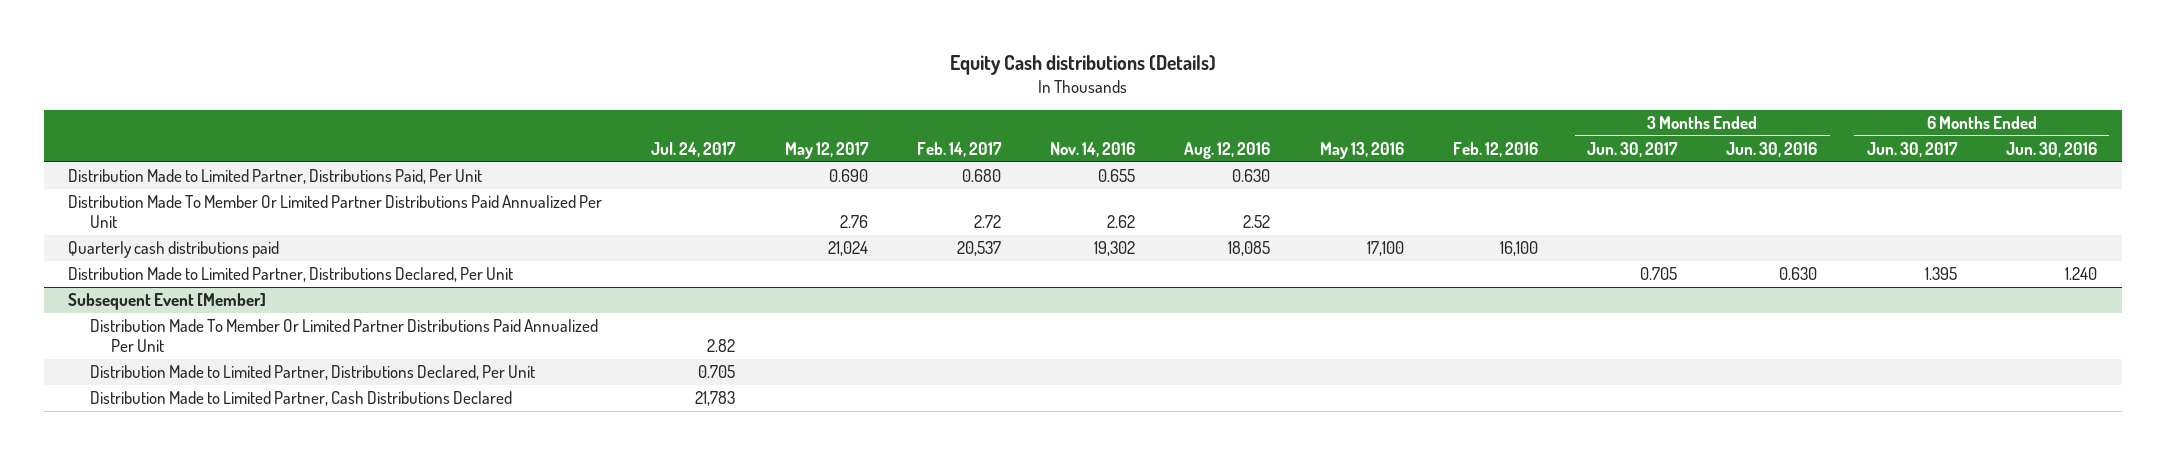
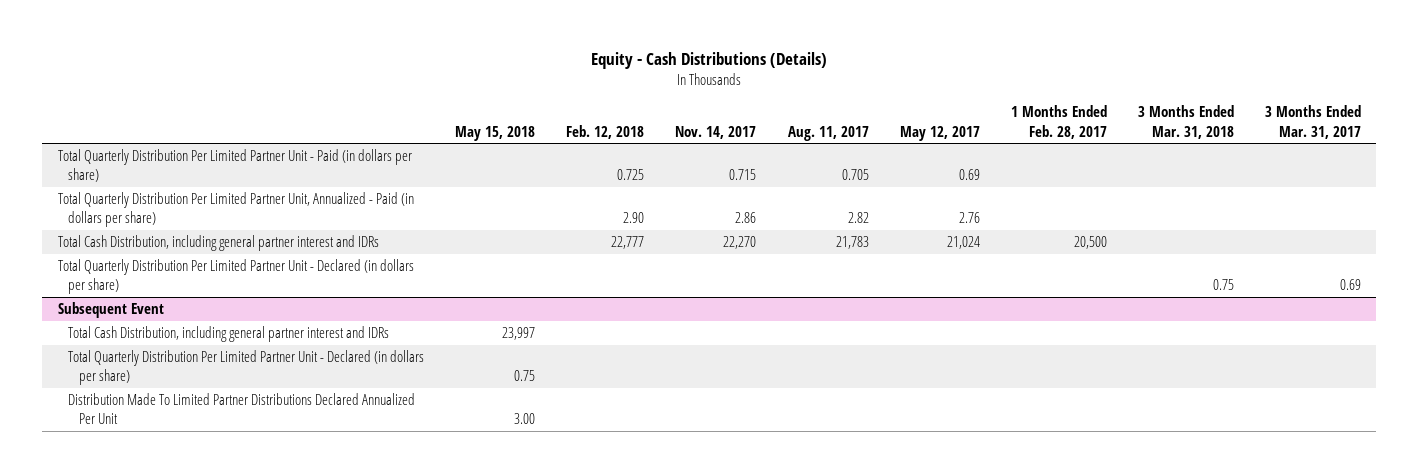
- Equity Cash distributions (Details)
+ Equity - Cash Distributions (Details)
- | Jul. 24, 2017 | May 12, 2017 | Feb. 14, 2017 | Nov. 14, 2016 | Aug. 12, 2016 | May 13, 2016 | Feb. 12, 2016 | 3 Months Ended Jun. 30, 2017 | 3 Months Ended Jun. 30, 2016 | 6 Months Ended Jun. 30, 2017 | 6 Months Ended Jun. 30, 2016
+ | May 15, 2018 | Feb. 12, 2018 | Nov. 14, 2017 | Aug. 11, 2017 | May 12, 2017 | 1 Months Ended Feb. 28, 2017 | 3 Months Ended Mar. 31, 2018 | 3 Months Ended Mar. 31, 2017
- Distribution Made to Limited Partner, Distributions Paid, Per Unit | | 0.690 | 0.680 | 0.655 | 0.630 | | | | | |
- Distribution Made To Member Or Limited Partner Distributions Paid Annualized Per Unit | | 2.76 | 2.72 | 2.62 | 2.52 | | | | | |
- Quarterly cash distributions paid | | 21,024 | 20,537 | 19,302 | 18,085 | 17,100 | 16,100 | | | |
- Distribution Made to Limited Partner, Distributions Declared, Per Unit | | | | | | | | 0.705 | 0.630 | 1.395 | 1.240
- Subsequent Event [Member]
- Distribution Made To Member Or Limited Partner Distributions Paid Annualized Per Unit | 2.82 | | | | | | | | | |
- Distribution Made to Limited Partner, Distributions Declared, Per Unit | 0.705 | | | | | | | | | |
- Distribution Made to Limited Partner, Cash Distributions Declared | 21,783 | | | | | | | | | |
+ Total Quarterly Distribution Per Limited Partner Unit - Paid (in dollars per share) | | 0.725 | 0.715 | 0.705 | 0.69 | | |
+ Total Quarterly Distribution Per Limited Partner Unit, Annualized - Paid (in dollars per share) | | 2.90 | 2.86 | 2.82 | 2.76 | | |
+ Total Cash Distribution, including general partner interest and IDRs | | 22,777 | 22,270 | 21,783 | 21,024 | 20,500 | |
+ Total Quarterly Distribution Per Limited Partner Unit - Declared (in dollars per share) | | | | | | | 0.75 | 0.69
+ Subsequent Event
+ Total Cash Distribution, including general partner interest and IDRs | 23,997 | | | | | | |
+ Total Quarterly Distribution Per Limited Partner Unit - Declared (in dollars per share) | 0.75 | | | | | | |
+ Distribution Made To Limited Partner Distributions Declared Annualized Per Unit | 3.00 | | | | | | |

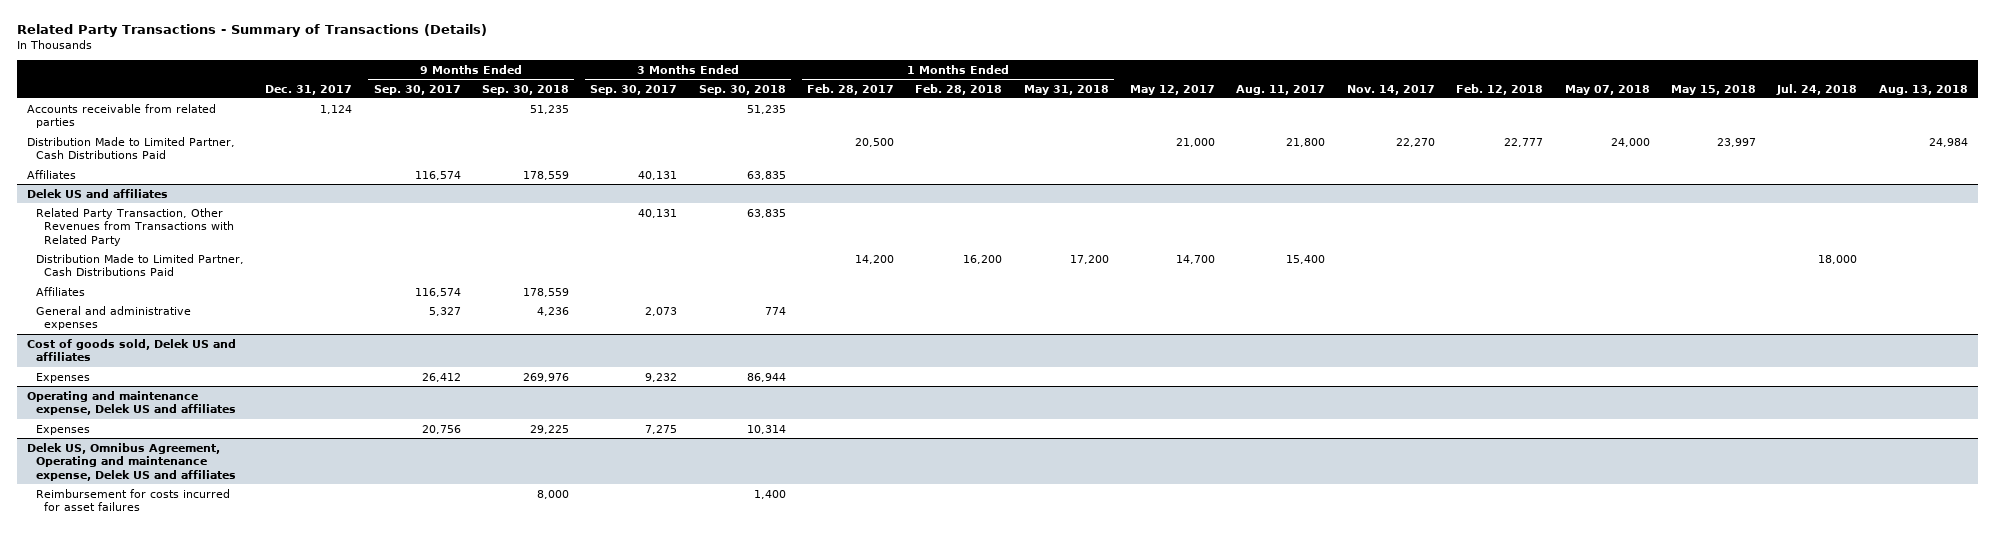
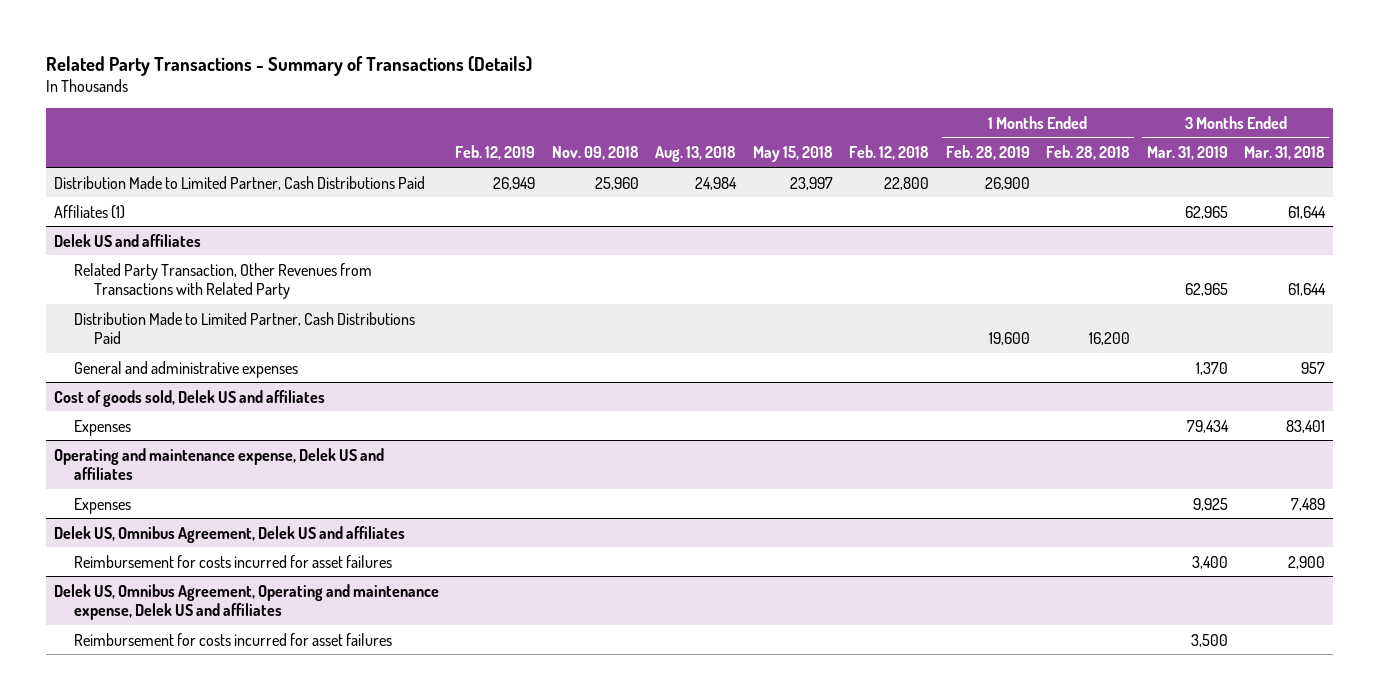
- | Dec. 31, 2017 | 9 Months Ended Sep. 30, 2017 | 9 Months Ended Sep. 30, 2018 | 3 Months Ended Sep. 30, 2017 | 3 Months Ended Sep. 30, 2018 | 1 Months Ended Feb. 28, 2017 | 1 Months Ended Feb. 28, 2018 | 1 Months Ended May 31, 2018 | May 12, 2017 | Aug. 11, 2017 | Nov. 14, 2017 | Feb. 12, 2018 | May 07, 2018 | May 15, 2018 | Jul. 24, 2018 | Aug. 13, 2018
+ | Feb. 12, 2019 | Nov. 09, 2018 | Aug. 13, 2018 | May 15, 2018 | Feb. 12, 2018 | 1 Months Ended Feb. 28, 2019 | 1 Months Ended Feb. 28, 2018 | 3 Months Ended Mar. 31, 2019 | 3 Months Ended Mar. 31, 2018
- Accounts receivable from related parties | 1,124 | | 51,235 | | 51,235 | | | | | | | | | | |
- Distribution Made to Limited Partner, Cash Distributions Paid | | | | | | 20,500 | | | 21,000 | 21,800 | 22,270 | 22,777 | 24,000 | 23,997 | | 24,984
- Affiliates | | 116,574 | 178,559 | 40,131 | 63,835 | | | | | | | | | | |
+ Distribution Made to Limited Partner, Cash Distributions Paid | 26,949 | 25,960 | 24,984 | 23,997 | 22,800 | 26,900 | | |
+ Affiliates (1) | | | | | | | | 62,965 | 61,644
@ Delek US and affiliates
- Affiliates | | 116,574 | 178,559 | | | | | | | | | | | | |
+ Delek US, Omnibus Agreement, Delek US and affiliates
+ Reimbursement for costs incurred for asset failures | | | | | | | | 3,400 | 2,900

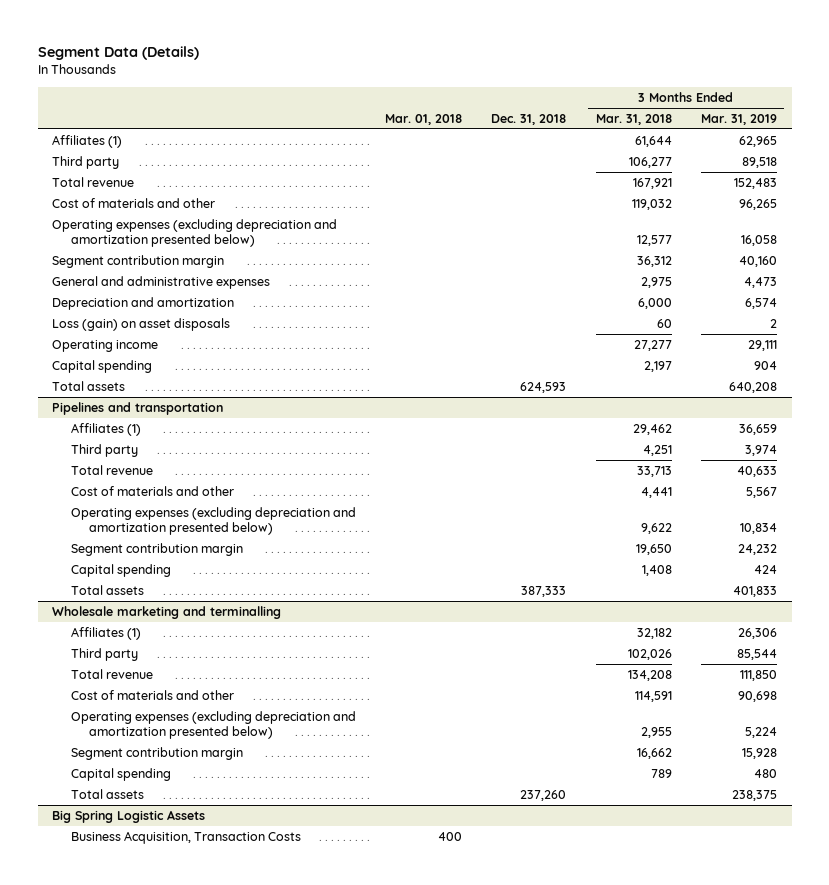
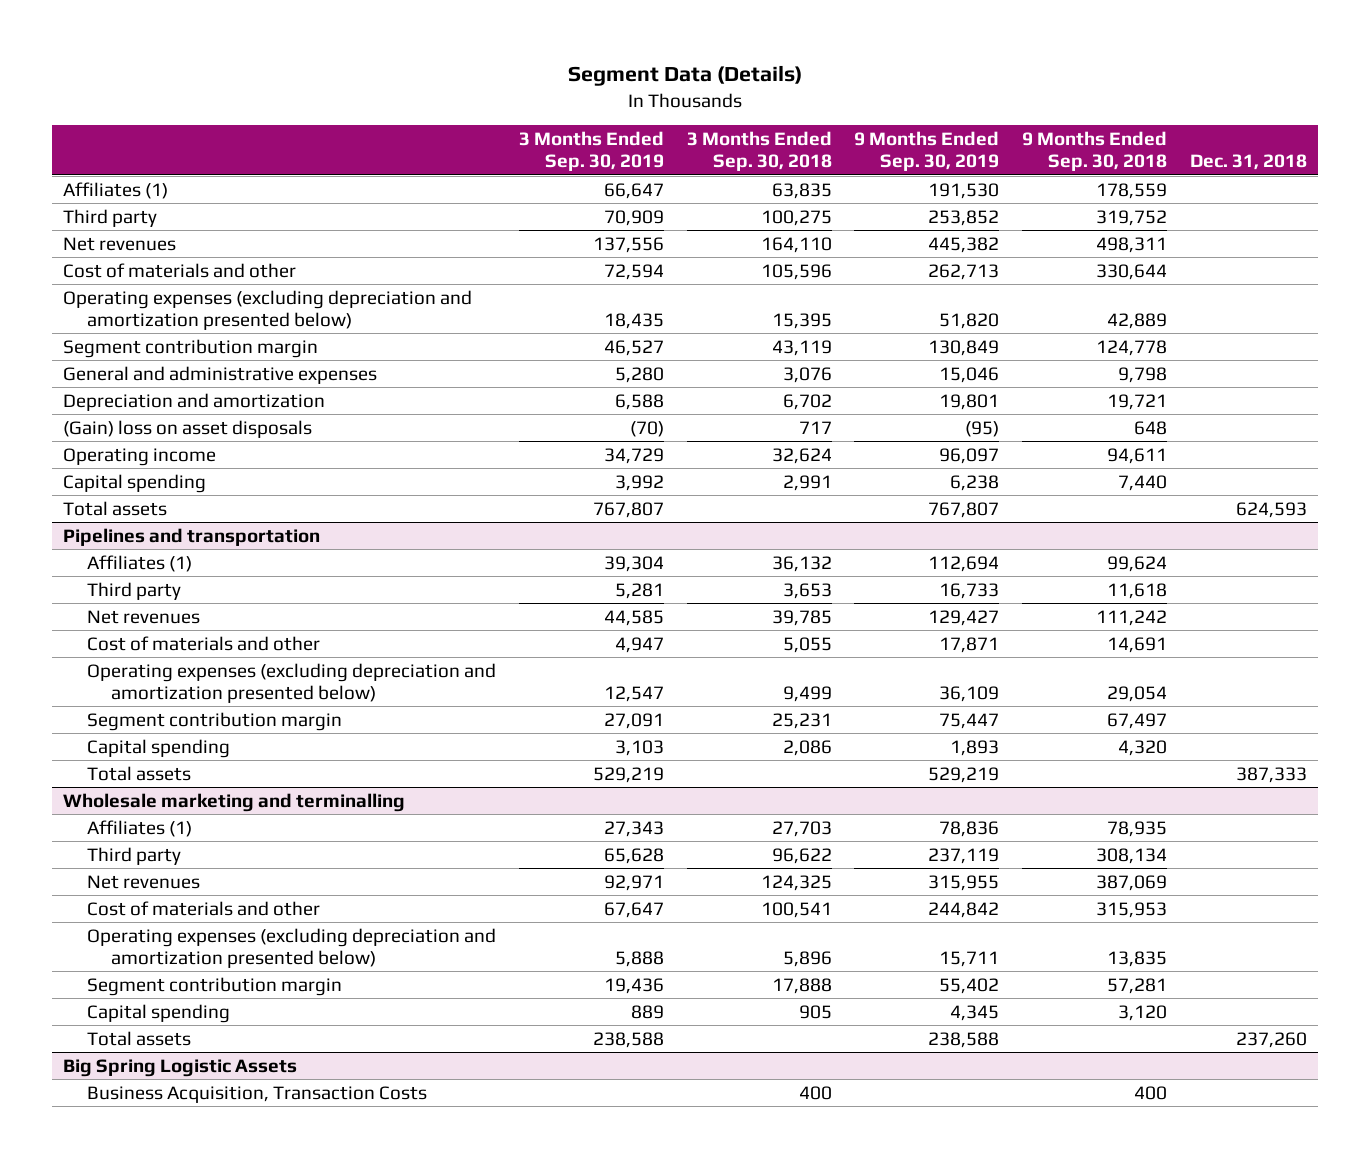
- | Mar. 01, 2018 | Dec. 31, 2018 | 3 Months Ended Mar. 31, 2018 | 3 Months Ended Mar. 31, 2019
+ | 3 Months Ended Sep. 30, 2019 | 3 Months Ended Sep. 30, 2018 | 9 Months Ended Sep. 30, 2019 | 9 Months Ended Sep. 30, 2018 | Dec. 31, 2018
- Total revenue | | | 167,921 | 152,483
+ Net revenues | 137,556 | 164,110 | 445,382 | 498,311 |
- Loss (gain) on asset disposals | | | 60 | 2
+ (Gain) loss on asset disposals | (70) | 717 | (95) | 648 |
@ Pipelines and transportation
- Total revenue | | | 33,713 | 40,633
+ Net revenues | 44,585 | 39,785 | 129,427 | 111,242 |
@ Wholesale marketing and terminalling
- Total revenue | | | 134,208 | 111,850
+ Net revenues | 92,971 | 124,325 | 315,955 | 387,069 |

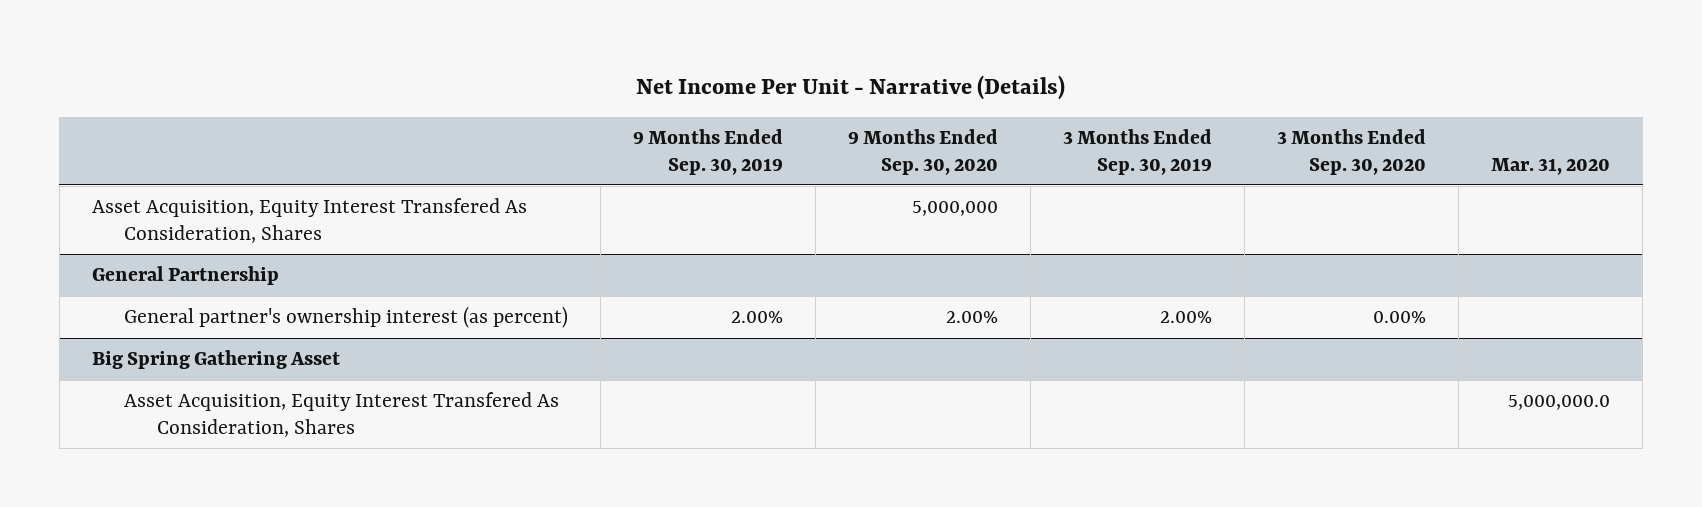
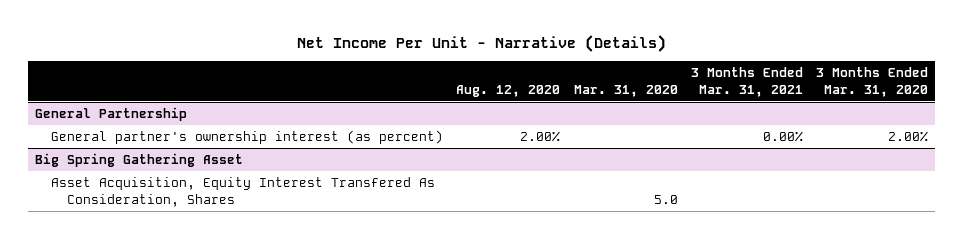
- | 9 Months Ended Sep. 30, 2019 | 9 Months Ended Sep. 30, 2020 | 3 Months Ended Sep. 30, 2019 | 3 Months Ended Sep. 30, 2020 | Mar. 31, 2020
+ | Aug. 12, 2020 | Mar. 31, 2020 | 3 Months Ended Mar. 31, 2021 | 3 Months Ended Mar. 31, 2020
- Asset Acquisition, Equity Interest Transfered As Consideration, Shares | | 5,000,000 | | |
@ Big Spring Gathering Asset
- Asset Acquisition, Equity Interest Transfered As Consideration, Shares | | | | | 5,000,000.0
+ Asset Acquisition, Equity Interest Transfered As Consideration, Shares | | 5.0 | |

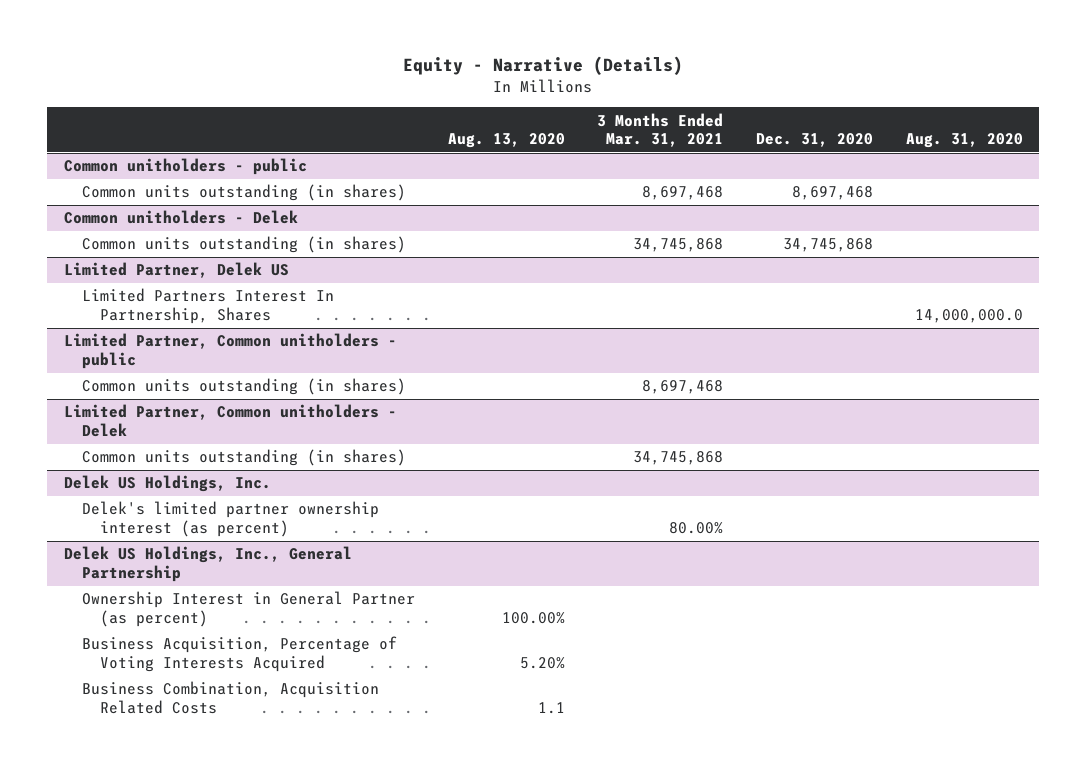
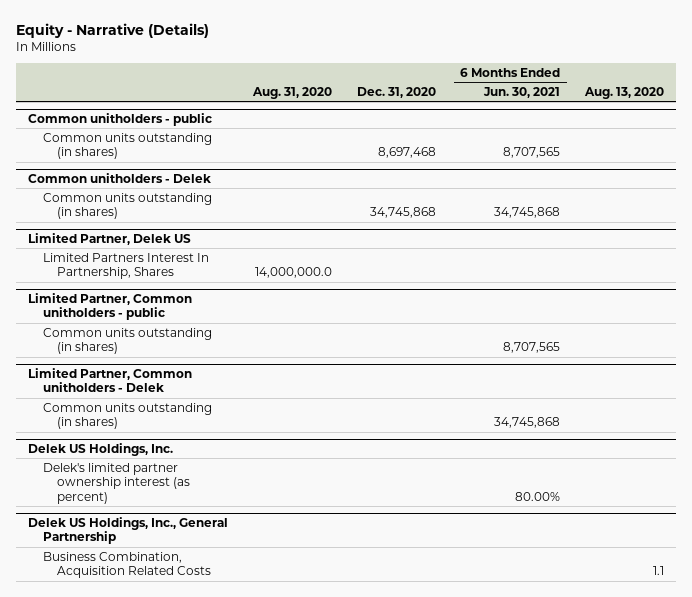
- | Aug. 13, 2020 | 3 Months Ended Mar. 31, 2021 | Dec. 31, 2020 | Aug. 31, 2020
+ | Aug. 31, 2020 | Dec. 31, 2020 | 6 Months Ended Jun. 30, 2021 | Aug. 13, 2020
@ Delek US Holdings, Inc., General Partnership
- Ownership Interest in General Partner (as percent) | 100.00% | | |
- Business Acquisition, Percentage of Voting Interests Acquired | 5.20% | | |

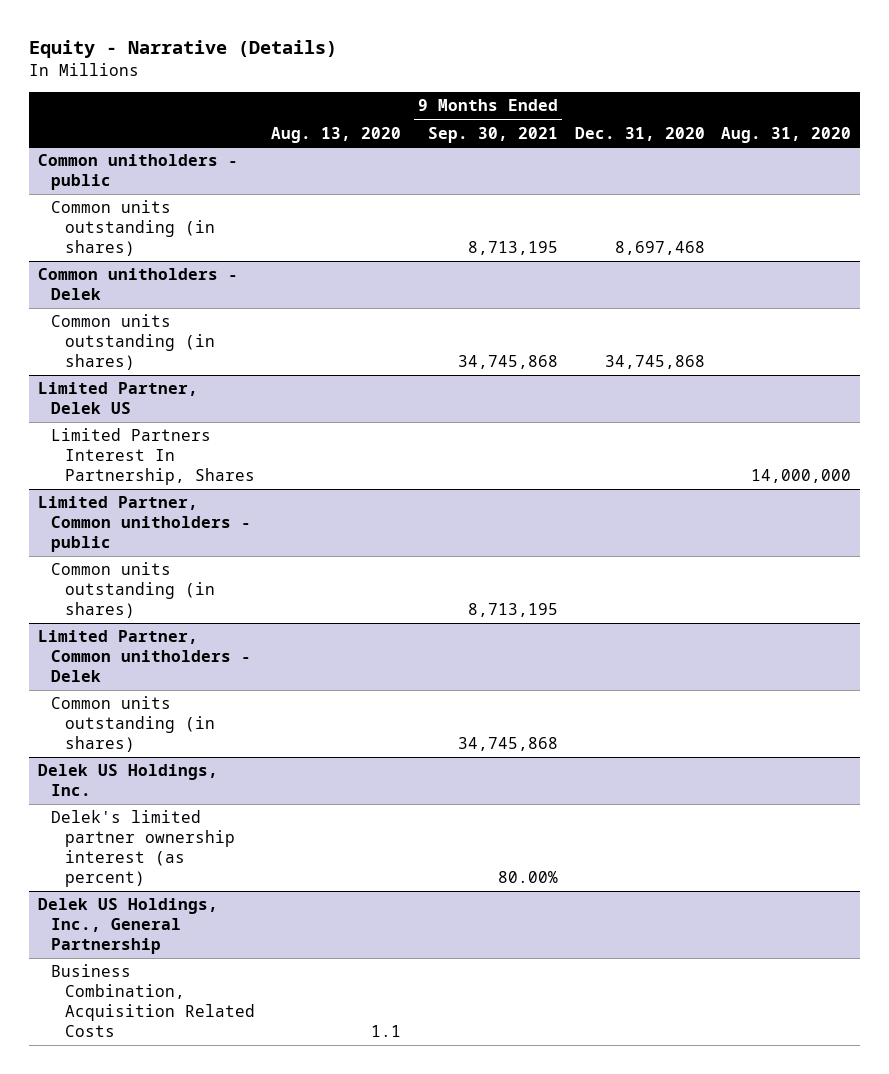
- | Aug. 31, 2020 | Dec. 31, 2020 | 6 Months Ended Jun. 30, 2021 | Aug. 13, 2020
+ | Aug. 13, 2020 | 9 Months Ended Sep. 30, 2021 | Dec. 31, 2020 | Aug. 31, 2020
@ Limited Partner, Delek US
- Limited Partners Interest In Partnership, Shares | 14,000,000.0 | | |
+ Limited Partners Interest In Partnership, Shares | | | | 14,000,000

